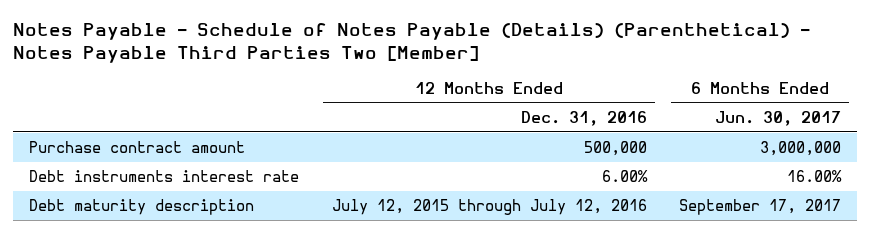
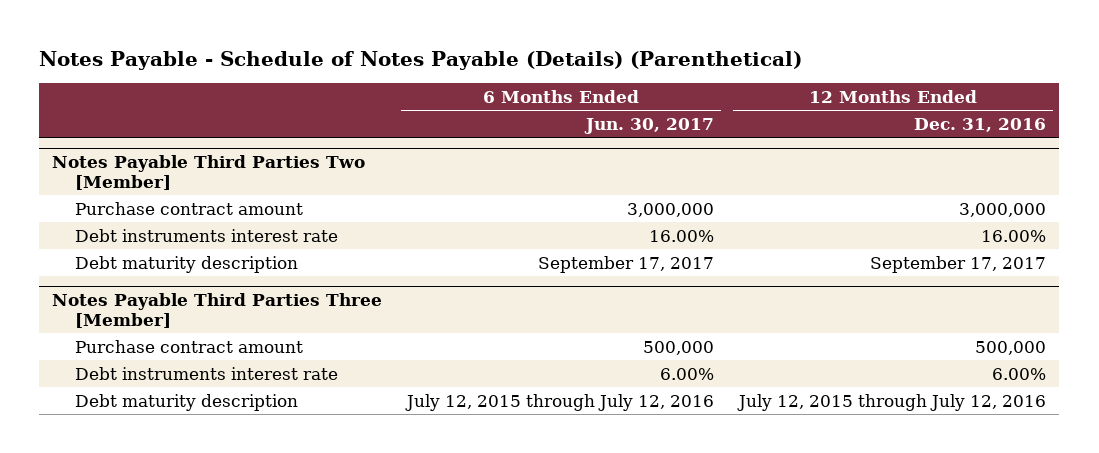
- Notes Payable - Schedule of Notes Payable (Details) (Parenthetical) - Notes Payable Third Parties Two [Member]
+ Notes Payable - Schedule of Notes Payable (Details) (Parenthetical)
- | 12 Months Ended Dec. 31, 2016 | 6 Months Ended Jun. 30, 2017
+ | 6 Months Ended Jun. 30, 2017 | 12 Months Ended Dec. 31, 2016
- Purchase contract amount | 500,000 | 3,000,000
- Debt instruments interest rate | 6.00% | 16.00%
- Debt maturity description | July 12, 2015 through July 12, 2016 | September 17, 2017
+ Notes Payable Third Parties Two [Member]
+ Purchase contract amount | 3,000,000 | 3,000,000
+ Debt instruments interest rate | 16.00% | 16.00%
+ Debt maturity description | September 17, 2017 | September 17, 2017
+ Notes Payable Third Parties Three [Member]
+ Purchase contract amount | 500,000 | 500,000
+ Debt instruments interest rate | 6.00% | 6.00%
+ Debt maturity description | July 12, 2015 through July 12, 2016 | July 12, 2015 through July 12, 2016

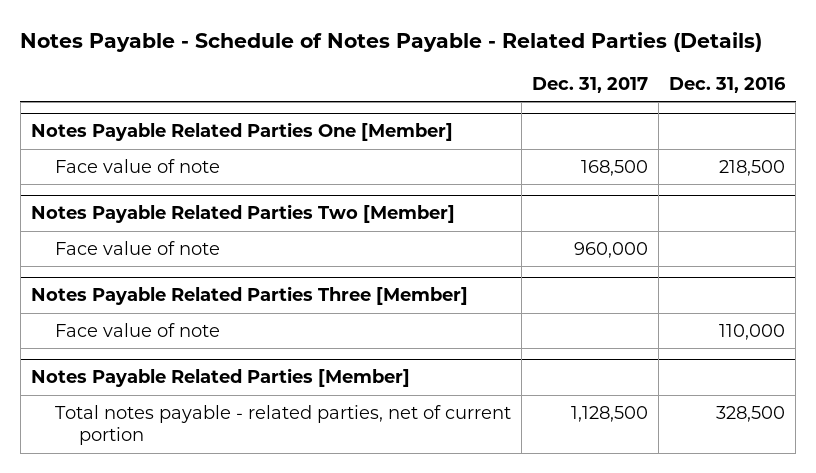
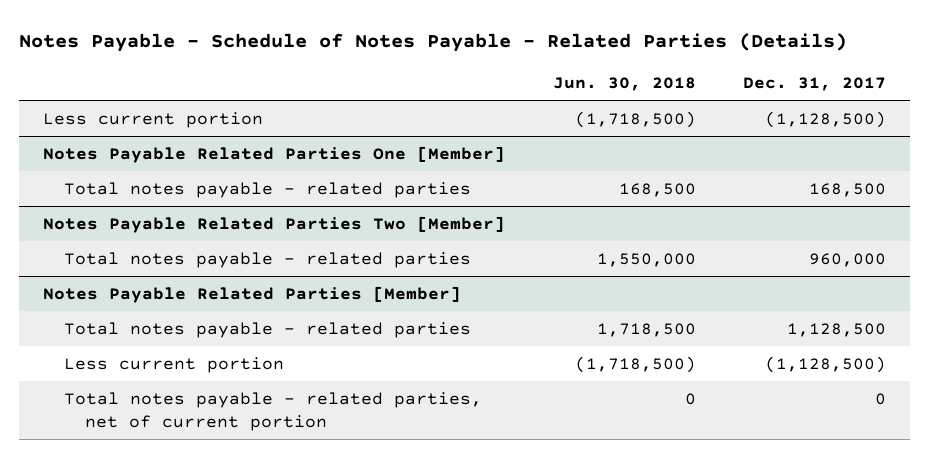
- | Dec. 31, 2017 | Dec. 31, 2016
+ | Jun. 30, 2018 | Dec. 31, 2017
+ Less current portion | (1,718,500) | (1,128,500)
@ Notes Payable Related Parties One [Member]
- Face value of note | 168,500 | 218,500
+ Total notes payable - related parties | 168,500 | 168,500
@ Notes Payable Related Parties Two [Member]
- Face value of note | 960,000 |
- Notes Payable Related Parties Three [Member]
- Face value of note | | 110,000
@ Notes Payable Related Parties Two [Member]
+ Total notes payable - related parties | 1,550,000 | 960,000
@ Notes Payable Related Parties [Member]
- Total notes payable - related parties, net of current portion | 1,128,500 | 328,500
+ Total notes payable - related parties | 1,718,500 | 1,128,500
+ Less current portion | (1,718,500) | (1,128,500)
+ Total notes payable - related parties, net of current portion | 0 | 0

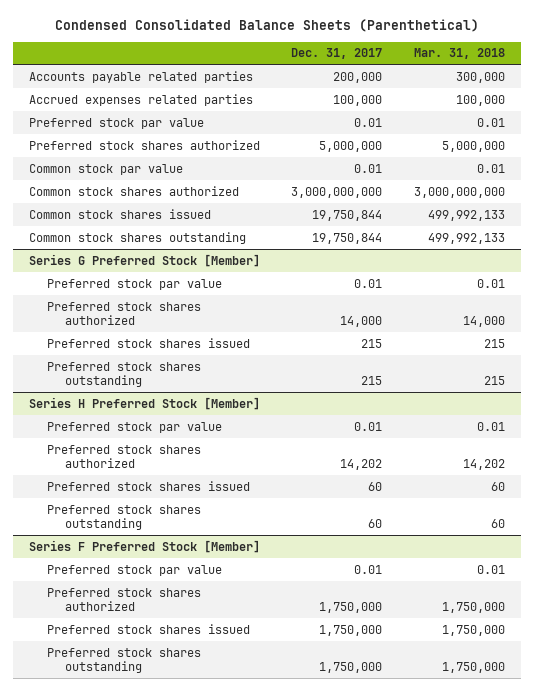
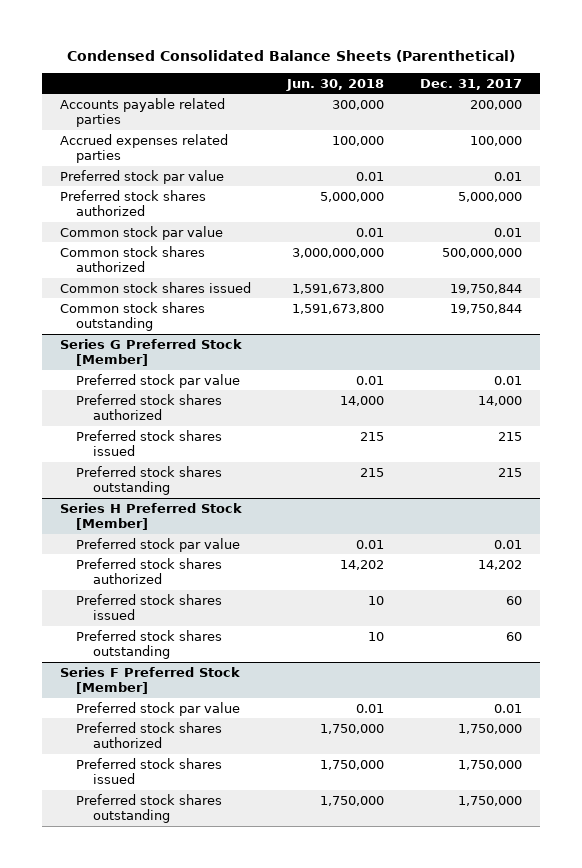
- | Dec. 31, 2017 | Mar. 31, 2018
+ | Jun. 30, 2018 | Dec. 31, 2017
- Common stock shares authorized | 3,000,000,000 | 3,000,000,000
+ Common stock shares authorized | 3,000,000,000 | 500,000,000

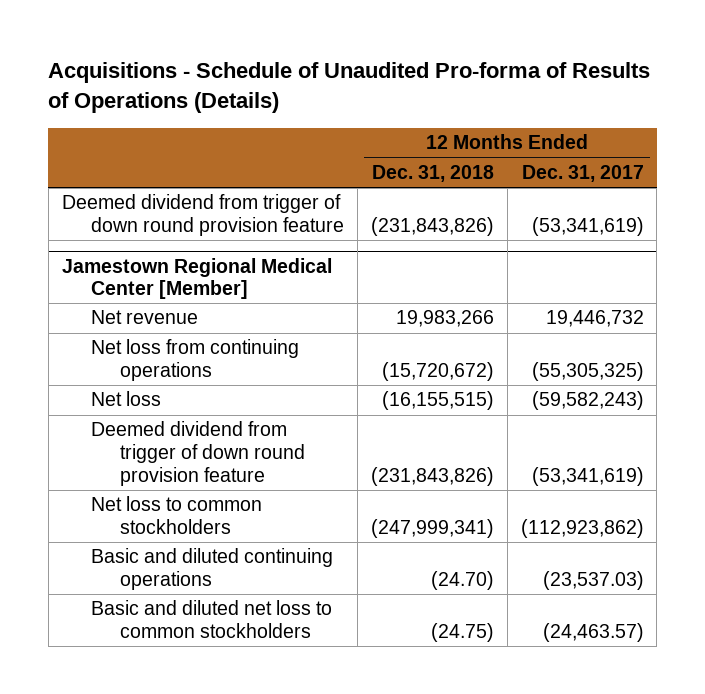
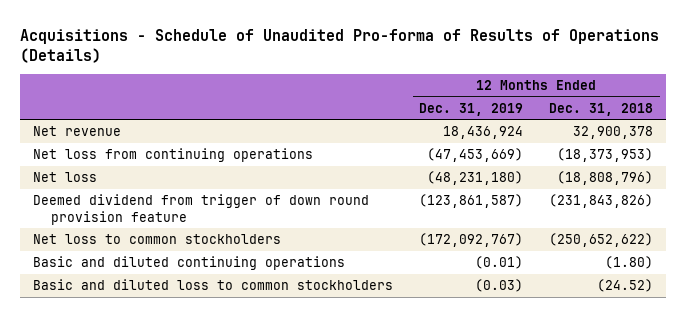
- | 12 Months Ended Dec. 31, 2018 | 12 Months Ended Dec. 31, 2017
+ | 12 Months Ended Dec. 31, 2019 | 12 Months Ended Dec. 31, 2018
- Deemed dividend from trigger of down round provision feature | (231,843,826) | (53,341,619)
- Jamestown Regional Medical Center [Member]
- Net revenue | 19,983,266 | 19,446,732
- Net loss from continuing operations | (15,720,672) | (55,305,325)
- Net loss | (16,155,515) | (59,582,243)
+ Net revenue | 18,436,924 | 32,900,378
+ Net loss from continuing operations | (47,453,669) | (18,373,953)
+ Net loss | (48,231,180) | (18,808,796)
- Net loss to common stockholders | (247,999,341) | (112,923,862)
- Basic and diluted continuing operations | (24.70) | (23,537.03)
- Basic and diluted net loss to common stockholders | (24.75) | (24,463.57)
+ Net loss to common stockholders | (172,092,767) | (250,652,622)
+ Basic and diluted continuing operations | (0.01) | (1.80)
+ Basic and diluted loss to common stockholders | (0.03) | (24.52)

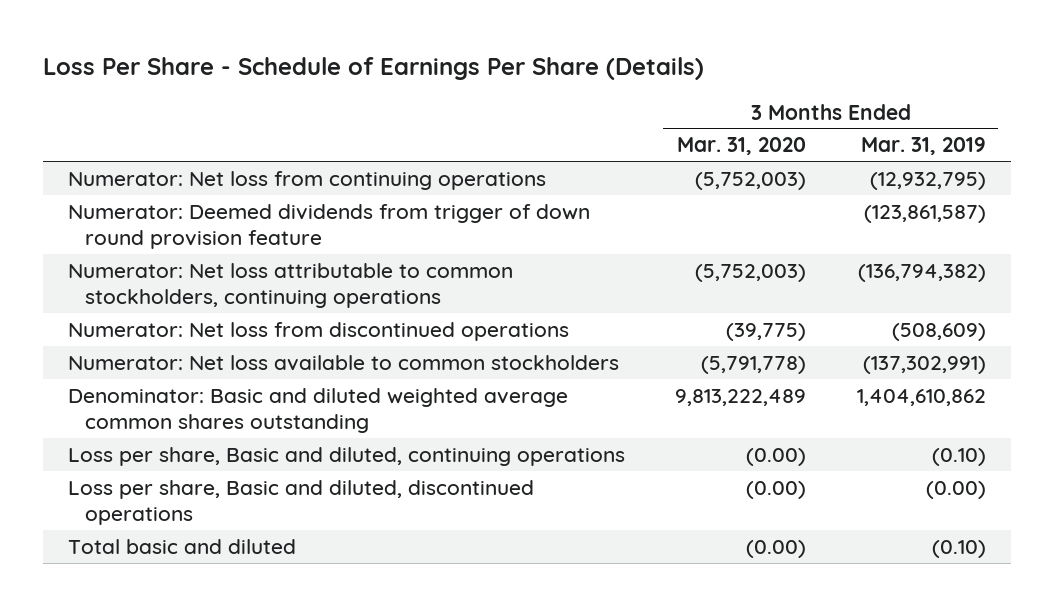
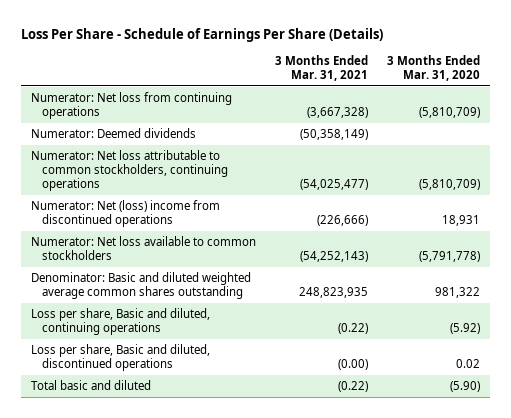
- | 3 Months Ended Mar. 31, 2020 | 3 Months Ended Mar. 31, 2019
+ | 3 Months Ended Mar. 31, 2021 | 3 Months Ended Mar. 31, 2020
- Numerator: Net loss from continuing operations | (5,752,003) | (12,932,795)
- Numerator: Deemed dividends from trigger of down round provision feature | | (123,861,587)
- Numerator: Net loss attributable to common stockholders, continuing operations | (5,752,003) | (136,794,382)
- Numerator: Net loss from discontinued operations | (39,775) | (508,609)
+ Numerator: Net loss from continuing operations | (3,667,328) | (5,810,709)
+ Numerator: Deemed dividends | (50,358,149) |
+ Numerator: Net loss attributable to common stockholders, continuing operations | (54,025,477) | (5,810,709)
+ Numerator: Net (loss) income from discontinued operations | (226,666) | 18,931
- Denominator: Basic and diluted weighted average common shares outstanding | 9,813,222,489 | 1,404,610,862
- Loss per share, Basic and diluted, continuing operations | (0.00) | (0.10)
- Loss per share, Basic and diluted, discontinued operations | (0.00) | (0.00)
- Total basic and diluted | (0.00) | (0.10)
+ Denominator: Basic and diluted weighted average common shares outstanding | 248,823,935 | 981,322
+ Loss per share, Basic and diluted, continuing operations | (0.22) | (5.92)
+ Loss per share, Basic and diluted, discontinued operations | (0.00) | 0.02
+ Total basic and diluted | (0.22) | (5.90)

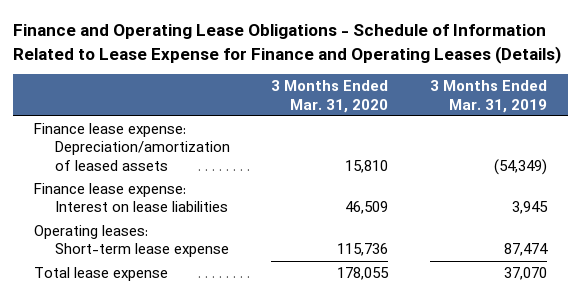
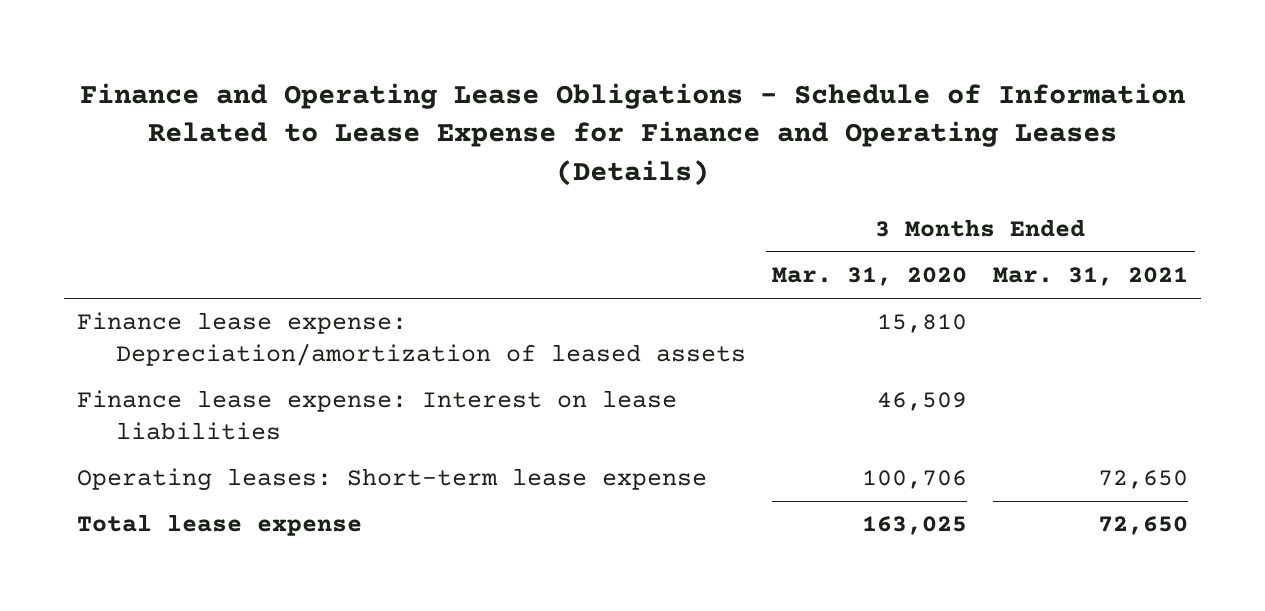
- | 3 Months Ended Mar. 31, 2020 | 3 Months Ended Mar. 31, 2019
+ | 3 Months Ended Mar. 31, 2020 | 3 Months Ended Mar. 31, 2021
- Operating leases: Short-term lease expense | 115,736 | 87,474
- Total lease expense | 178,055 | 37,070
+ Operating leases: Short-term lease expense | 100,706 | 72,650
+ Total lease expense | 163,025 | 72,650

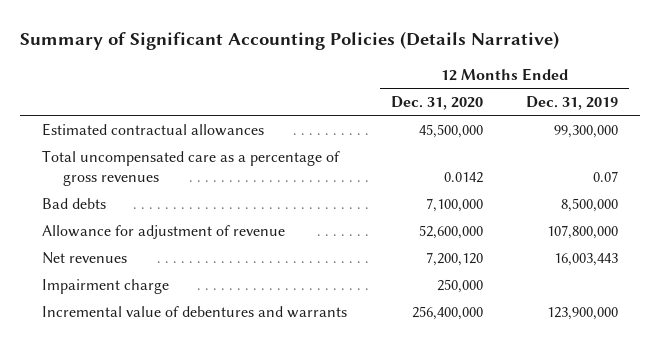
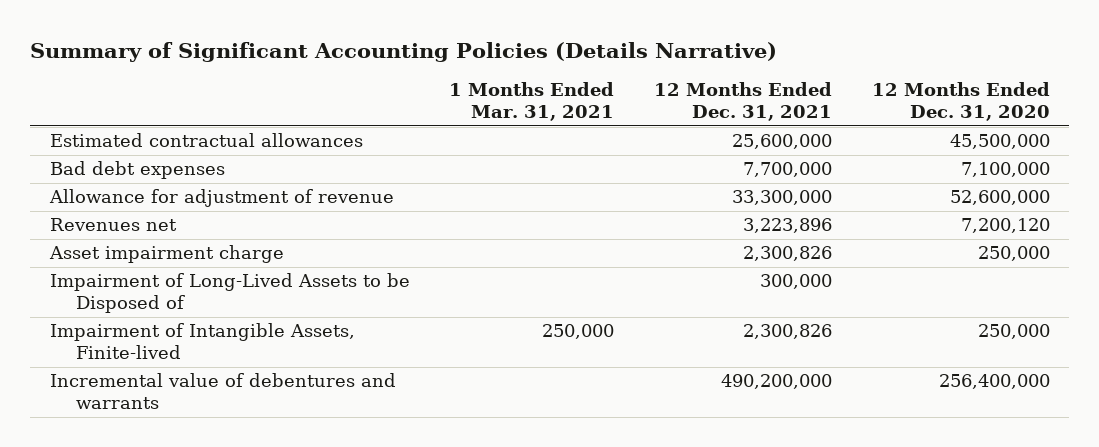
- | 12 Months Ended Dec. 31, 2020 | 12 Months Ended Dec. 31, 2019
+ | 1 Months Ended Mar. 31, 2021 | 12 Months Ended Dec. 31, 2021 | 12 Months Ended Dec. 31, 2020
- Total uncompensated care as a percentage of gross revenues | 0.0142 | 0.07
- Bad debts | 7,100,000 | 8,500,000
+ Bad debt expenses | | 7,700,000 | 7,100,000
- Net revenues | 7,200,120 | 16,003,443
- Impairment charge | 250,000 |
+ Revenues net | | 3,223,896 | 7,200,120
+ Asset impairment charge | | 2,300,826 | 250,000
+ Impairment of Long-Lived Assets to be Disposed of | | 300,000 |
+ Impairment of Intangible Assets, Finite-lived | 250,000 | 2,300,826 | 250,000

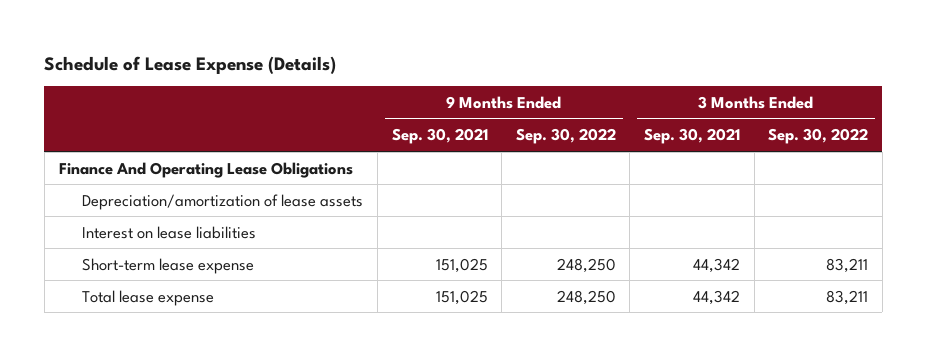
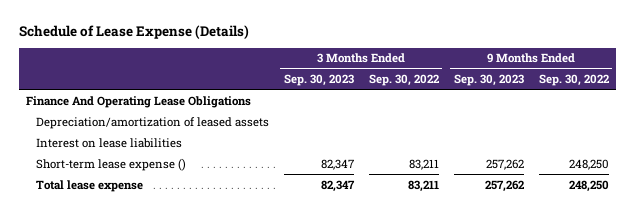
- | 9 Months Ended Sep. 30, 2021 | 9 Months Ended Sep. 30, 2022 | 3 Months Ended Sep. 30, 2021 | 3 Months Ended Sep. 30, 2022
+ | 3 Months Ended Sep. 30, 2023 | 3 Months Ended Sep. 30, 2022 | 9 Months Ended Sep. 30, 2023 | 9 Months Ended Sep. 30, 2022
- Depreciation/amortization of lease assets
+ Depreciation/amortization of leased assets
- Short-term lease expense | 151,025 | 248,250 | 44,342 | 83,211
+ Short-term lease expense () | 82,347 | 83,211 | 257,262 | 248,250

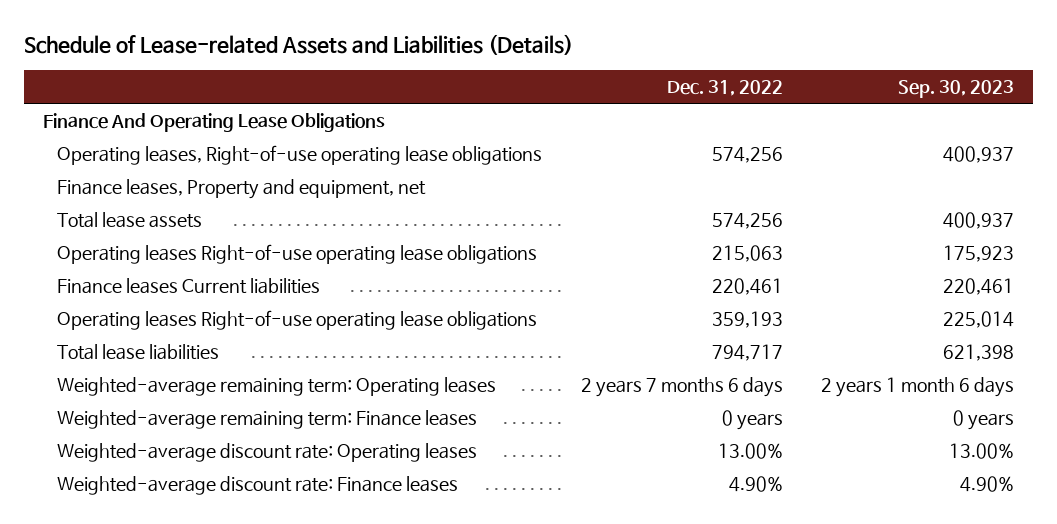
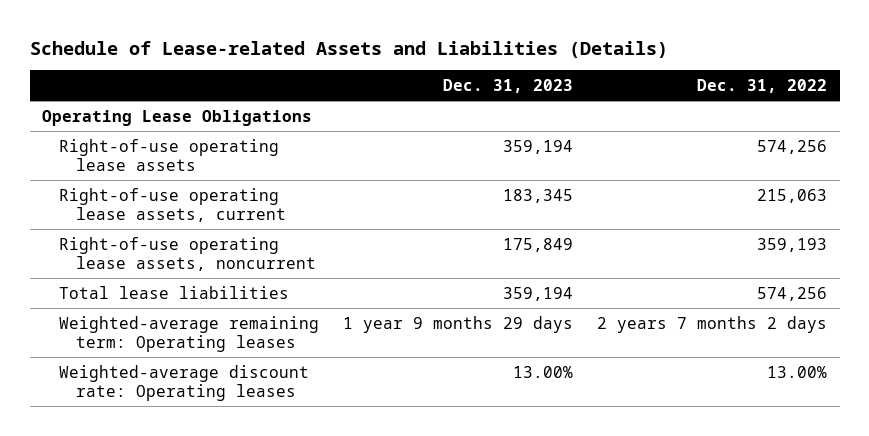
- | Dec. 31, 2022 | Sep. 30, 2023
+ | Dec. 31, 2023 | Dec. 31, 2022
- Finance And Operating Lease Obligations
- Operating leases, Right-of-use operating lease obligations | 574,256 | 400,937
- Finance leases, Property and equipment, net
- Total lease assets | 574,256 | 400,937
- Operating leases Right-of-use operating lease obligations | 215,063 | 175,923
- Finance leases Current liabilities | 220,461 | 220,461
- Operating leases Right-of-use operating lease obligations | 359,193 | 225,014
- Total lease liabilities | 794,717 | 621,398
- Weighted-average remaining term: Operating leases | 2 years 7 months 6 days | 2 years 1 month 6 days
- Weighted-average remaining term: Finance leases | 0 years | 0 years
+ Operating Lease Obligations
+ Right-of-use operating lease assets | 359,194 | 574,256
+ Right-of-use operating lease assets, current | 183,345 | 215,063
+ Right-of-use operating lease assets, noncurrent | 175,849 | 359,193
+ Total lease liabilities | 359,194 | 574,256
+ Weighted-average remaining term: Operating leases | 1 year 9 months 29 days | 2 years 7 months 2 days
- Weighted-average discount rate: Finance leases | 4.90% | 4.90%

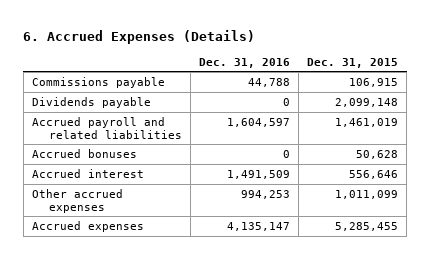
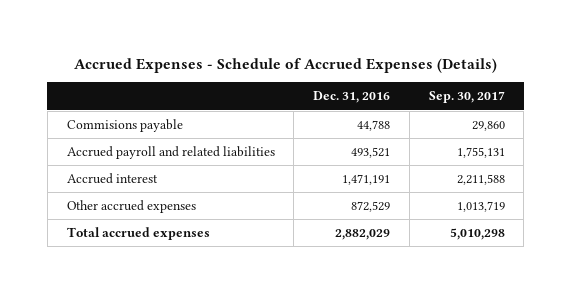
- 6. Accrued Expenses (Details)
+ Accrued Expenses - Schedule of Accrued Expenses (Details)
- | Dec. 31, 2016 | Dec. 31, 2015
+ | Dec. 31, 2016 | Sep. 30, 2017
- Commissions payable | 44,788 | 106,915
- Dividends payable | 0 | 2,099,148
- Accrued payroll and related liabilities | 1,604,597 | 1,461,019
- Accrued bonuses | 0 | 50,628
- Accrued interest | 1,491,509 | 556,646
- Other accrued expenses | 994,253 | 1,011,099
- Accrued expenses | 4,135,147 | 5,285,455
+ Commisions payable | 44,788 | 29,860
+ Accrued payroll and related liabilities | 493,521 | 1,755,131
+ Accrued interest | 1,471,191 | 2,211,588
+ Other accrued expenses | 872,529 | 1,013,719
+ Total accrued expenses | 2,882,029 | 5,010,298

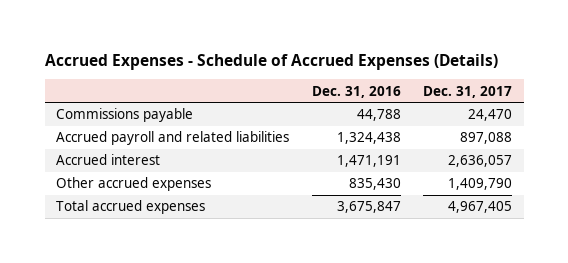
- | Dec. 31, 2016 | Sep. 30, 2017
+ | Dec. 31, 2016 | Dec. 31, 2017
- Commisions payable | 44,788 | 29,860
- Accrued payroll and related liabilities | 493,521 | 1,755,131
+ Commissions payable | 44,788 | 24,470
+ Accrued payroll and related liabilities | 1,324,438 | 897,088
- Other accrued expenses | 872,529 | 1,013,719
- Total accrued expenses | 2,882,029 | 5,010,298
+ Other accrued expenses | 835,430 | 1,409,790
+ Total accrued expenses | 3,675,847 | 4,967,405

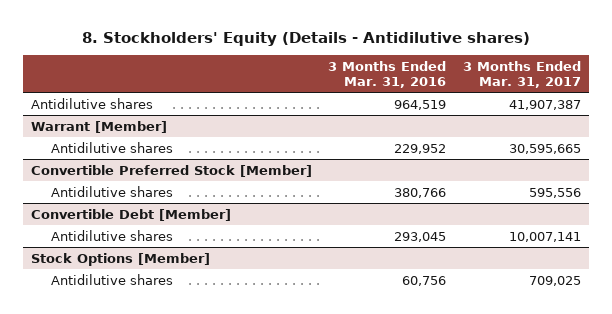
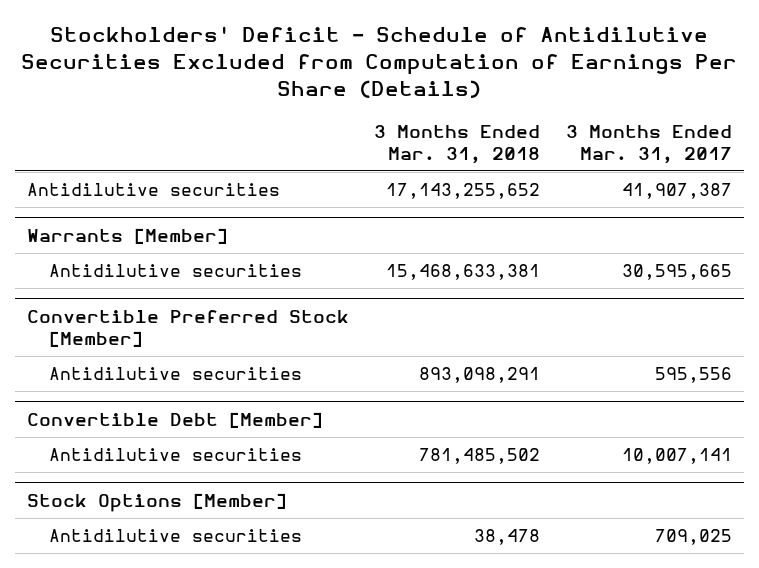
- 8. Stockholders' Equity (Details - Antidilutive shares)
+ Stockholders' Deficit - Schedule of Antidilutive Securities Excluded from Computation of Earnings Per Share (Details)
- | 3 Months Ended Mar. 31, 2016 | 3 Months Ended Mar. 31, 2017
+ | 3 Months Ended Mar. 31, 2018 | 3 Months Ended Mar. 31, 2017
- Antidilutive shares | 964,519 | 41,907,387
- Warrant [Member]
- Antidilutive shares | 229,952 | 30,595,665
+ Antidilutive securities | 17,143,255,652 | 41,907,387
+ Warrants [Member]
+ Antidilutive securities | 15,468,633,381 | 30,595,665
@ Convertible Preferred Stock [Member]
- Antidilutive shares | 380,766 | 595,556
+ Antidilutive securities | 893,098,291 | 595,556
@ Convertible Debt [Member]
- Antidilutive shares | 293,045 | 10,007,141
+ Antidilutive securities | 781,485,502 | 10,007,141
@ Stock Options [Member]
- Antidilutive shares | 60,756 | 709,025
+ Antidilutive securities | 38,478 | 709,025

